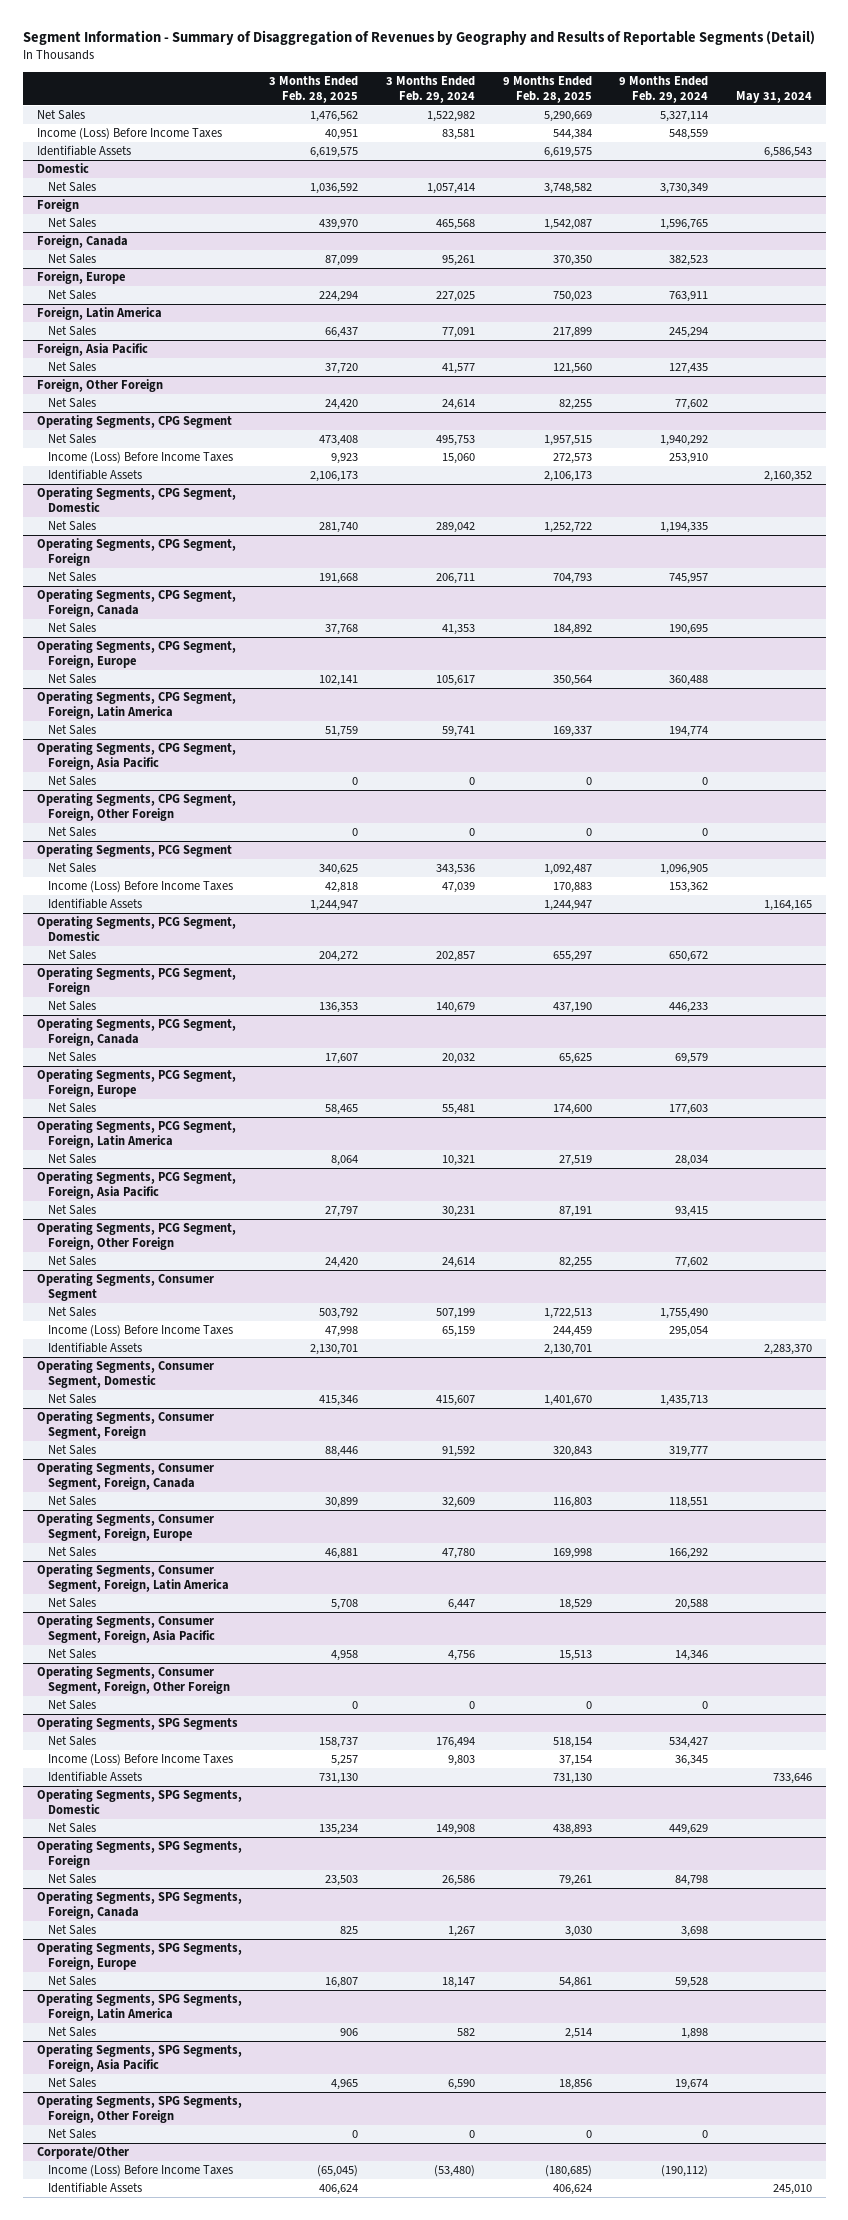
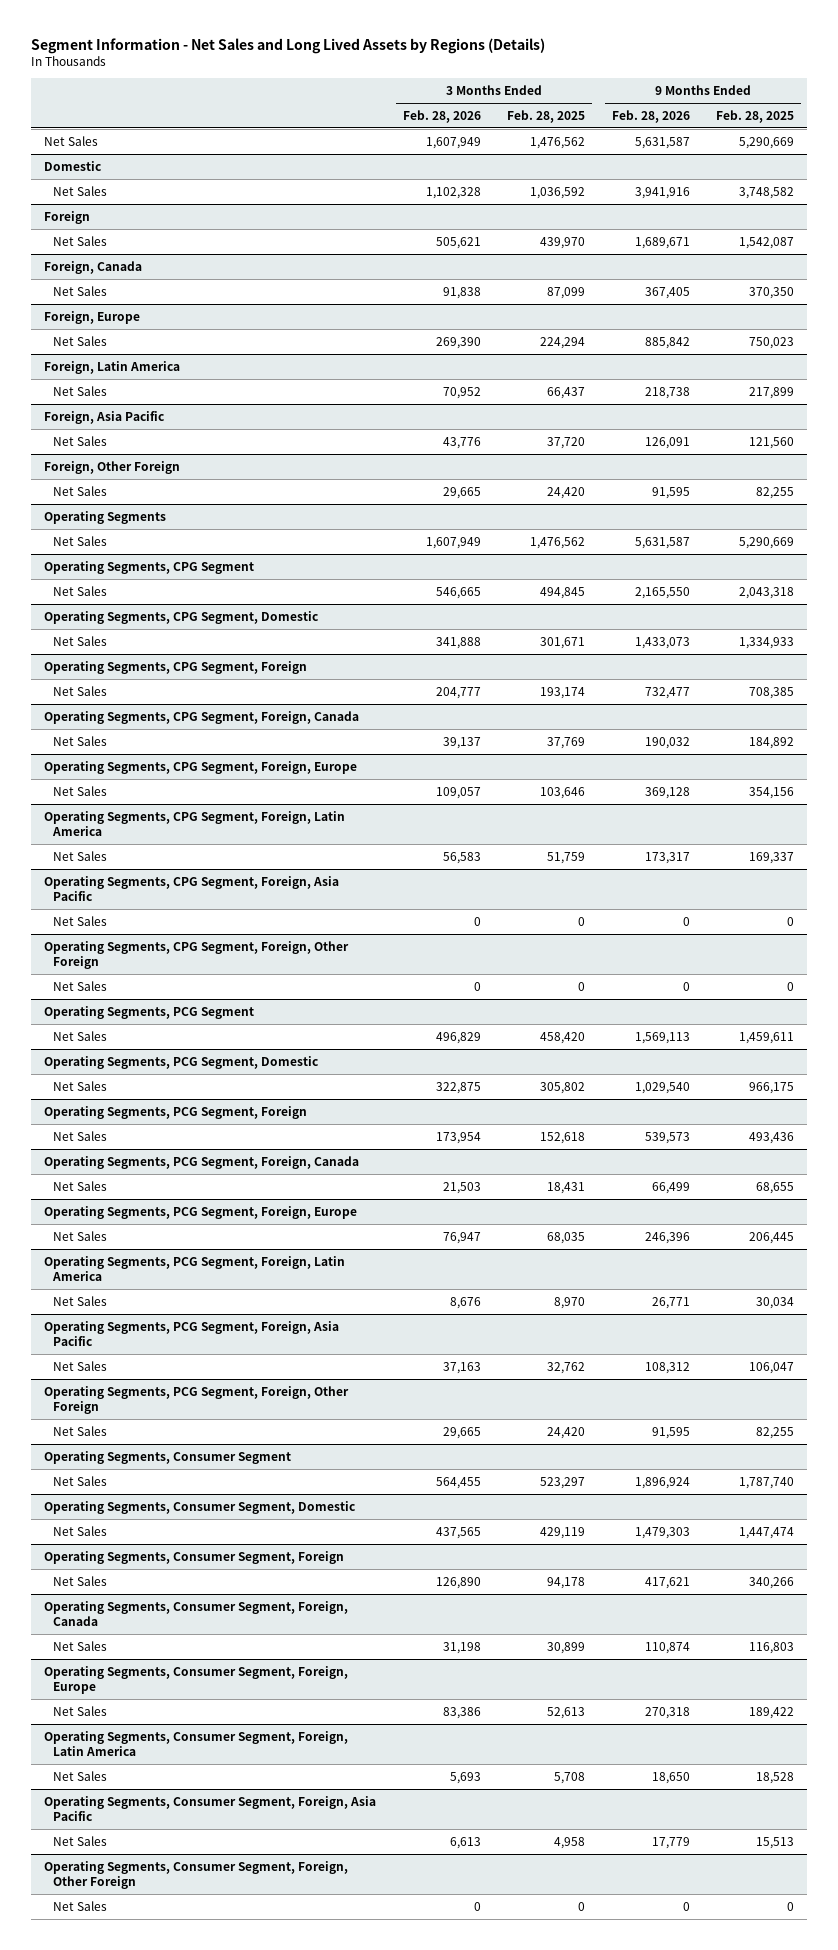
- Segment Information - Summary of Disaggregation of Revenues by Geography and Results of Reportable Segments (Detail)
+ Segment Information - Net Sales and Long Lived Assets by Regions (Details)
- | 3 Months Ended Feb. 28, 2025 | 3 Months Ended Feb. 29, 2024 | 9 Months Ended Feb. 28, 2025 | 9 Months Ended Feb. 29, 2024 | May 31, 2024
+ | 3 Months Ended Feb. 28, 2026 | 3 Months Ended Feb. 28, 2025 | 9 Months Ended Feb. 28, 2026 | 9 Months Ended Feb. 28, 2025
- Income (Loss) Before Income Taxes | 40,951 | 83,581 | 544,384 | 548,559 |
- Identifiable Assets | 6,619,575 | | 6,619,575 | | 6,586,543
+ Operating Segments
+ Net Sales | 1,607,949 | 1,476,562 | 5,631,587 | 5,290,669
@ Operating Segments, CPG Segment
- Net Sales | 473,408 | 495,753 | 1,957,515 | 1,940,292 |
- Income (Loss) Before Income Taxes | 9,923 | 15,060 | 272,573 | 253,910 |
- Identifiable Assets | 2,106,173 | | 2,106,173 | | 2,160,352
+ Net Sales | 546,665 | 494,845 | 2,165,550 | 2,043,318
@ Operating Segments, CPG Segment, Domestic
- Net Sales | 281,740 | 289,042 | 1,252,722 | 1,194,335 |
+ Net Sales | 341,888 | 301,671 | 1,433,073 | 1,334,933
@ Operating Segments, CPG Segment, Foreign
- Net Sales | 191,668 | 206,711 | 704,793 | 745,957 |
+ Net Sales | 204,777 | 193,174 | 732,477 | 708,385
@ Operating Segments, CPG Segment, Foreign, Canada
- Net Sales | 37,768 | 41,353 | 184,892 | 190,695 |
+ Net Sales | 39,137 | 37,769 | 190,032 | 184,892
@ Operating Segments, CPG Segment, Foreign, Europe
- Net Sales | 102,141 | 105,617 | 350,564 | 360,488 |
+ Net Sales | 109,057 | 103,646 | 369,128 | 354,156
@ Operating Segments, PCG Segment
- Net Sales | 340,625 | 343,536 | 1,092,487 | 1,096,905 |
- Income (Loss) Before Income Taxes | 42,818 | 47,039 | 170,883 | 153,362 |
- Identifiable Assets | 1,244,947 | | 1,244,947 | | 1,164,165
+ Net Sales | 496,829 | 458,420 | 1,569,113 | 1,459,611
@ Operating Segments, PCG Segment, Domestic
- Net Sales | 204,272 | 202,857 | 655,297 | 650,672 |
+ Net Sales | 322,875 | 305,802 | 1,029,540 | 966,175
@ Operating Segments, PCG Segment, Foreign
- Net Sales | 136,353 | 140,679 | 437,190 | 446,233 |
+ Net Sales | 173,954 | 152,618 | 539,573 | 493,436
@ Operating Segments, PCG Segment, Foreign, Canada
- Net Sales | 17,607 | 20,032 | 65,625 | 69,579 |
+ Net Sales | 21,503 | 18,431 | 66,499 | 68,655
@ Operating Segments, PCG Segment, Foreign, Europe
- Net Sales | 58,465 | 55,481 | 174,600 | 177,603 |
+ Net Sales | 76,947 | 68,035 | 246,396 | 206,445
@ Operating Segments, PCG Segment, Foreign, Latin America
- Net Sales | 8,064 | 10,321 | 27,519 | 28,034 |
+ Net Sales | 8,676 | 8,970 | 26,771 | 30,034
@ Operating Segments, PCG Segment, Foreign, Asia Pacific
- Net Sales | 27,797 | 30,231 | 87,191 | 93,415 |
+ Net Sales | 37,163 | 32,762 | 108,312 | 106,047
@ Operating Segments, Consumer Segment
- Net Sales | 503,792 | 507,199 | 1,722,513 | 1,755,490 |
- Income (Loss) Before Income Taxes | 47,998 | 65,159 | 244,459 | 295,054 |
- Identifiable Assets | 2,130,701 | | 2,130,701 | | 2,283,370
+ Net Sales | 564,455 | 523,297 | 1,896,924 | 1,787,740
@ Operating Segments, Consumer Segment, Domestic
- Net Sales | 415,346 | 415,607 | 1,401,670 | 1,435,713 |
+ Net Sales | 437,565 | 429,119 | 1,479,303 | 1,447,474
@ Operating Segments, Consumer Segment, Foreign
- Net Sales | 88,446 | 91,592 | 320,843 | 319,777 |
+ Net Sales | 126,890 | 94,178 | 417,621 | 340,266
@ Operating Segments, Consumer Segment, Foreign, Europe
- Net Sales | 46,881 | 47,780 | 169,998 | 166,292 |
+ Net Sales | 83,386 | 52,613 | 270,318 | 189,422
@ Operating Segments, Consumer Segment, Foreign, Latin America
- Net Sales | 5,708 | 6,447 | 18,529 | 20,588 |
+ Net Sales | 5,693 | 5,708 | 18,650 | 18,528
- Operating Segments, SPG Segments
- Net Sales | 158,737 | 176,494 | 518,154 | 534,427 |
- Income (Loss) Before Income Taxes | 5,257 | 9,803 | 37,154 | 36,345 |
- Identifiable Assets | 731,130 | | 731,130 | | 733,646
- Operating Segments, SPG Segments, Domestic
- Net Sales | 135,234 | 149,908 | 438,893 | 449,629 |
- Operating Segments, SPG Segments, Foreign
- Net Sales | 23,503 | 26,586 | 79,261 | 84,798 |
- Operating Segments, SPG Segments, Foreign, Canada
- Net Sales | 825 | 1,267 | 3,030 | 3,698 |
- Operating Segments, SPG Segments, Foreign, Europe
- Net Sales | 16,807 | 18,147 | 54,861 | 59,528 |
- Operating Segments, SPG Segments, Foreign, Latin America
- Net Sales | 906 | 582 | 2,514 | 1,898 |
- Operating Segments, SPG Segments, Foreign, Asia Pacific
- Net Sales | 4,965 | 6,590 | 18,856 | 19,674 |
- Operating Segments, SPG Segments, Foreign, Other Foreign
- Net Sales | 0 | 0 | 0 | 0 |
- Corporate/Other
- Income (Loss) Before Income Taxes | (65,045) | (53,480) | (180,685) | (190,112) |
- Identifiable Assets | 406,624 | | 406,624 | | 245,010

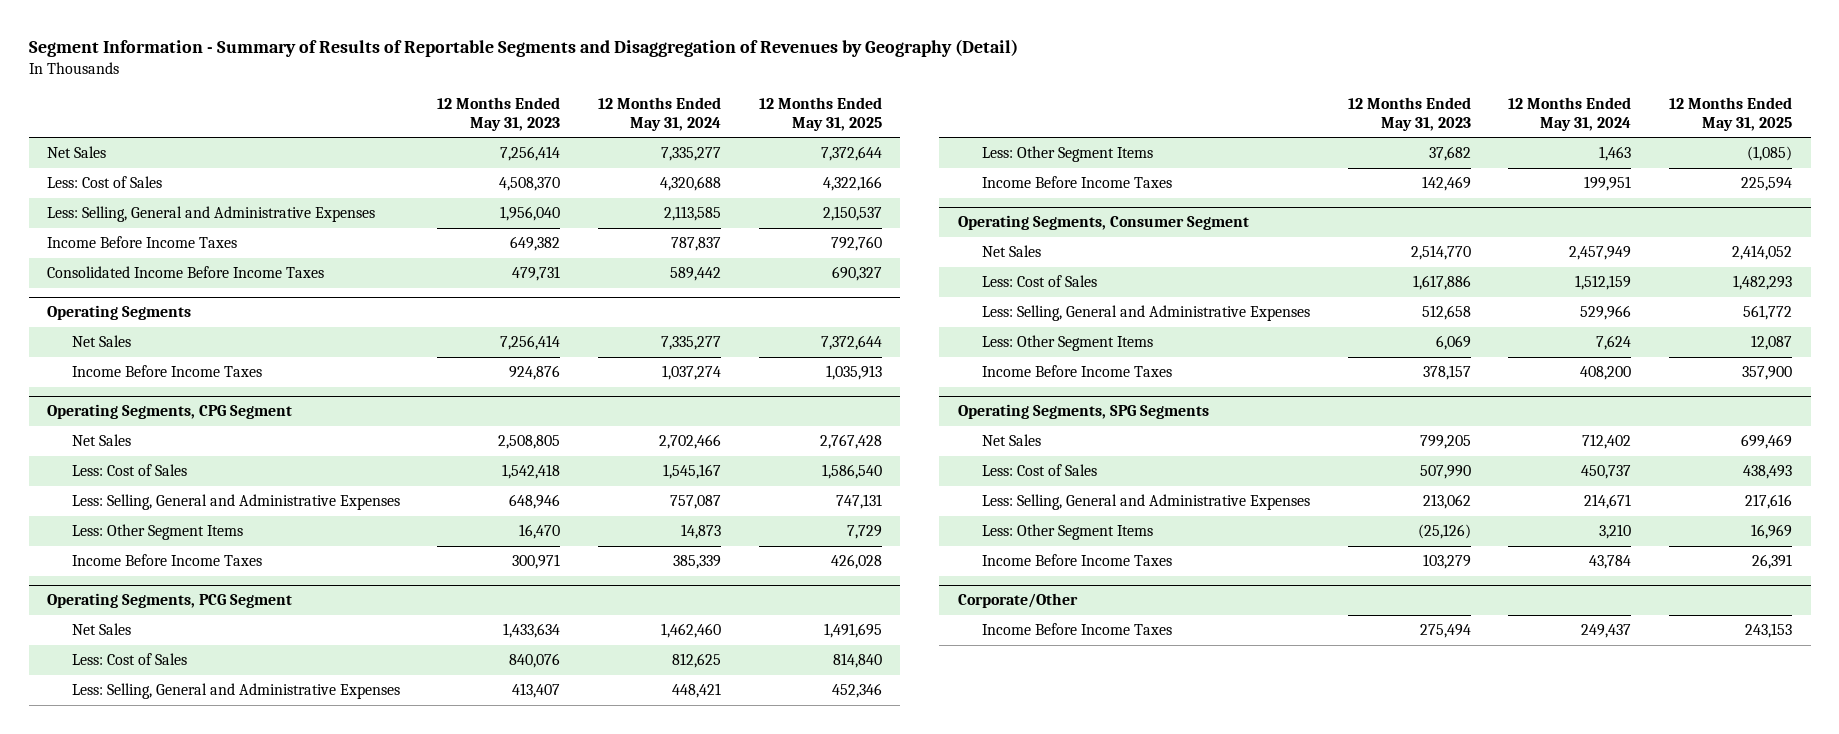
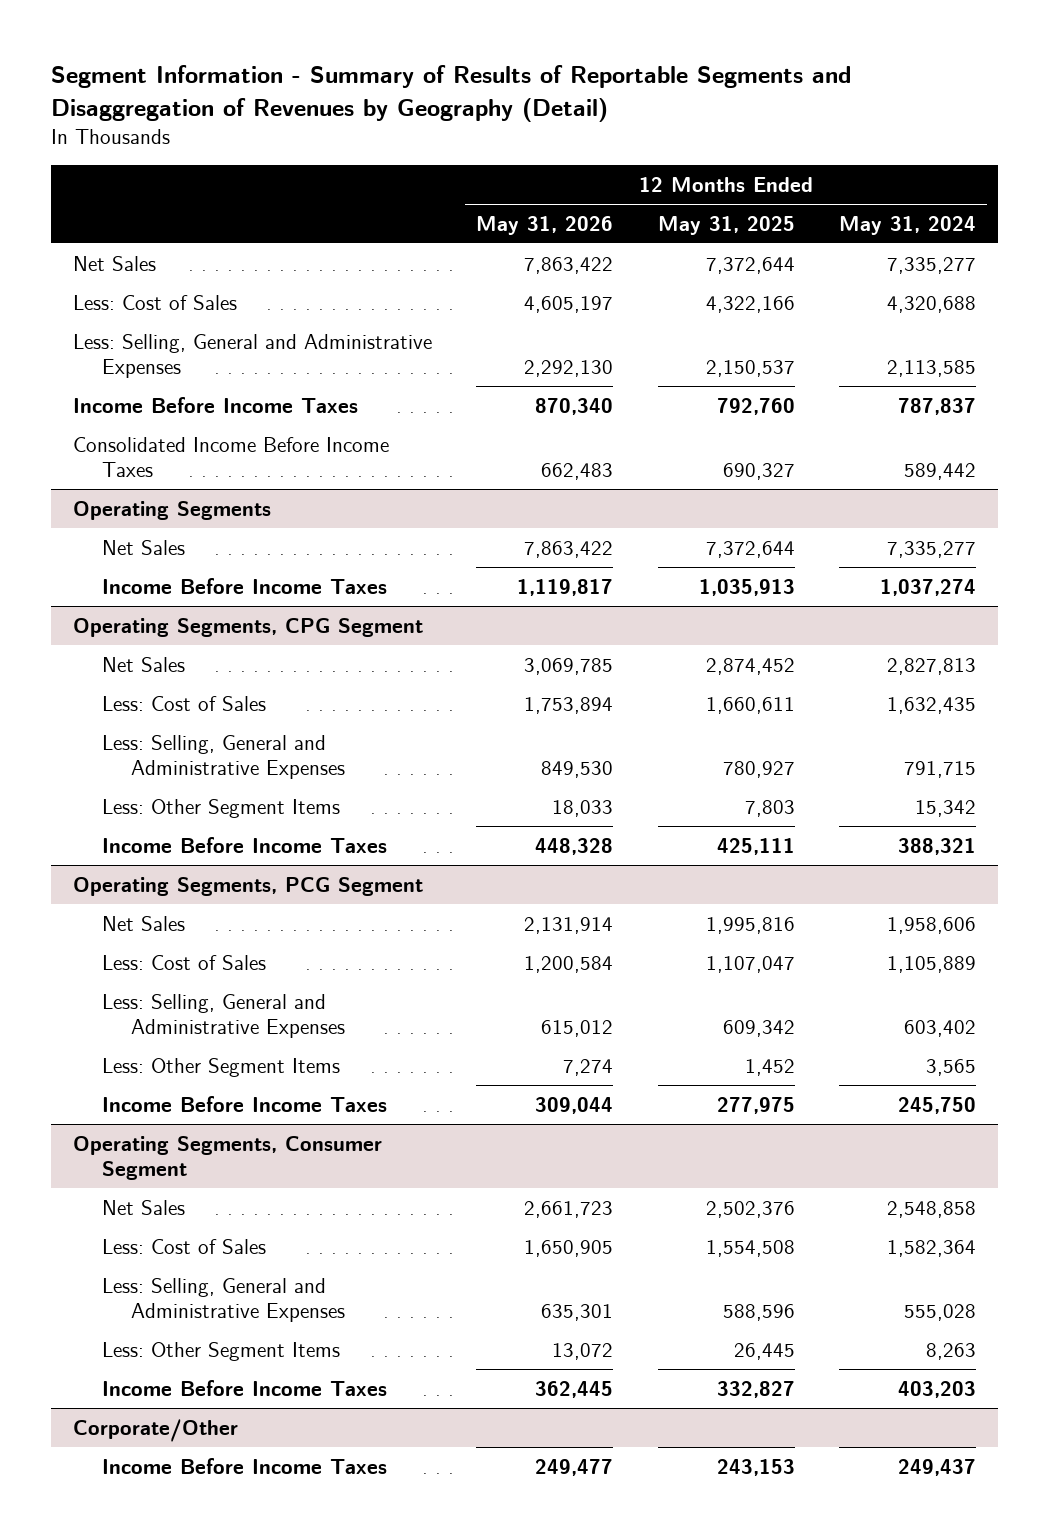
- | 12 Months Ended May 31, 2023 | 12 Months Ended May 31, 2024 | 12 Months Ended May 31, 2025
+ | 12 Months Ended May 31, 2026 | 12 Months Ended May 31, 2025 | 12 Months Ended May 31, 2024
@ Operating Segments, CPG Segment
- Net Sales | 2,508,805 | 2,702,466 | 2,767,428
- Less: Cost of Sales | 1,542,418 | 1,545,167 | 1,586,540
- Less: Selling, General and Administrative Expenses | 648,946 | 757,087 | 747,131
- Less: Other Segment Items | 16,470 | 14,873 | 7,729
- Income Before Income Taxes | 300,971 | 385,339 | 426,028
+ Net Sales | 3,069,785 | 2,874,452 | 2,827,813
+ Less: Cost of Sales | 1,753,894 | 1,660,611 | 1,632,435
+ Less: Selling, General and Administrative Expenses | 849,530 | 780,927 | 791,715
+ Less: Other Segment Items | 18,033 | 7,803 | 15,342
+ Income Before Income Taxes | 448,328 | 425,111 | 388,321
@ Operating Segments, PCG Segment
- Net Sales | 1,433,634 | 1,462,460 | 1,491,695
- Less: Cost of Sales | 840,076 | 812,625 | 814,840
- Less: Selling, General and Administrative Expenses | 413,407 | 448,421 | 452,346
- Less: Other Segment Items | 37,682 | 1,463 | (1,085)
- Income Before Income Taxes | 142,469 | 199,951 | 225,594
+ Net Sales | 2,131,914 | 1,995,816 | 1,958,606
+ Less: Cost of Sales | 1,200,584 | 1,107,047 | 1,105,889
+ Less: Selling, General and Administrative Expenses | 615,012 | 609,342 | 603,402
+ Less: Other Segment Items | 7,274 | 1,452 | 3,565
+ Income Before Income Taxes | 309,044 | 277,975 | 245,750
@ Operating Segments, Consumer Segment
- Net Sales | 2,514,770 | 2,457,949 | 2,414,052
- Less: Cost of Sales | 1,617,886 | 1,512,159 | 1,482,293
- Less: Selling, General and Administrative Expenses | 512,658 | 529,966 | 561,772
- Less: Other Segment Items | 6,069 | 7,624 | 12,087
- Income Before Income Taxes | 378,157 | 408,200 | 357,900
- Operating Segments, SPG Segments
- Net Sales | 799,205 | 712,402 | 699,469
- Less: Cost of Sales | 507,990 | 450,737 | 438,493
- Less: Selling, General and Administrative Expenses | 213,062 | 214,671 | 217,616
- Less: Other Segment Items | (25,126) | 3,210 | 16,969
- Income Before Income Taxes | 103,279 | 43,784 | 26,391
@ Operating Segments, Consumer Segment
+ Net Sales | 2,661,723 | 2,502,376 | 2,548,858
+ Less: Cost of Sales | 1,650,905 | 1,554,508 | 1,582,364
+ Less: Selling, General and Administrative Expenses | 635,301 | 588,596 | 555,028
+ Less: Other Segment Items | 13,072 | 26,445 | 8,263
+ Income Before Income Taxes | 362,445 | 332,827 | 403,203

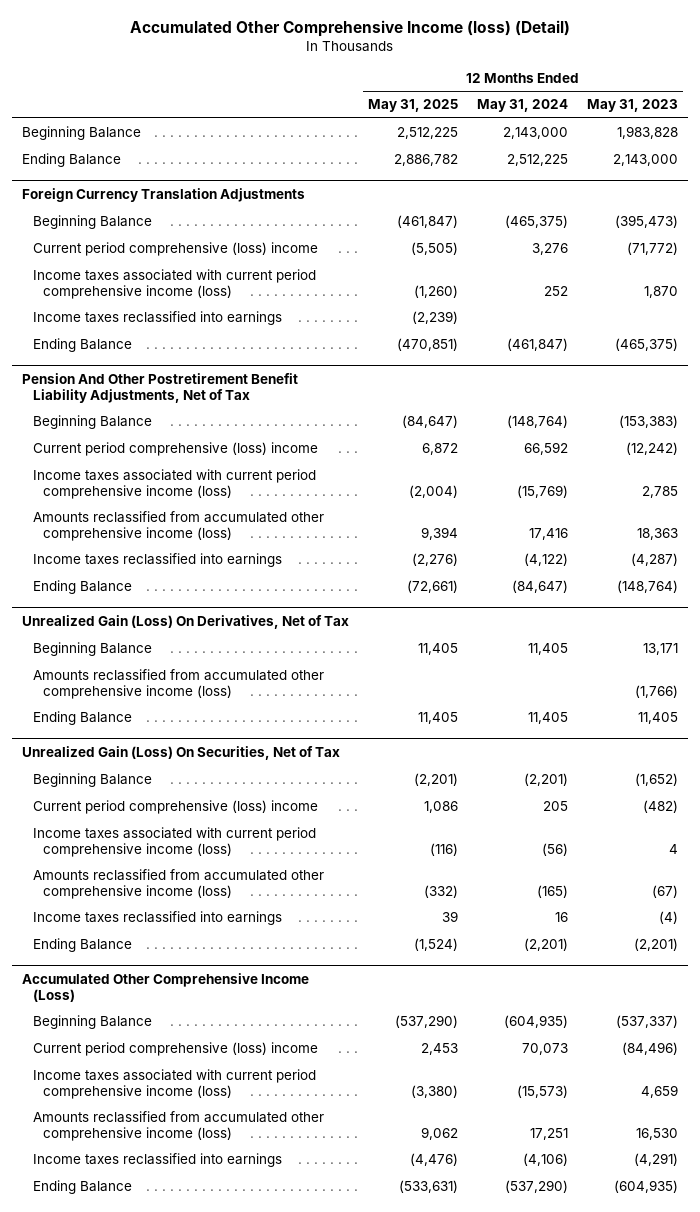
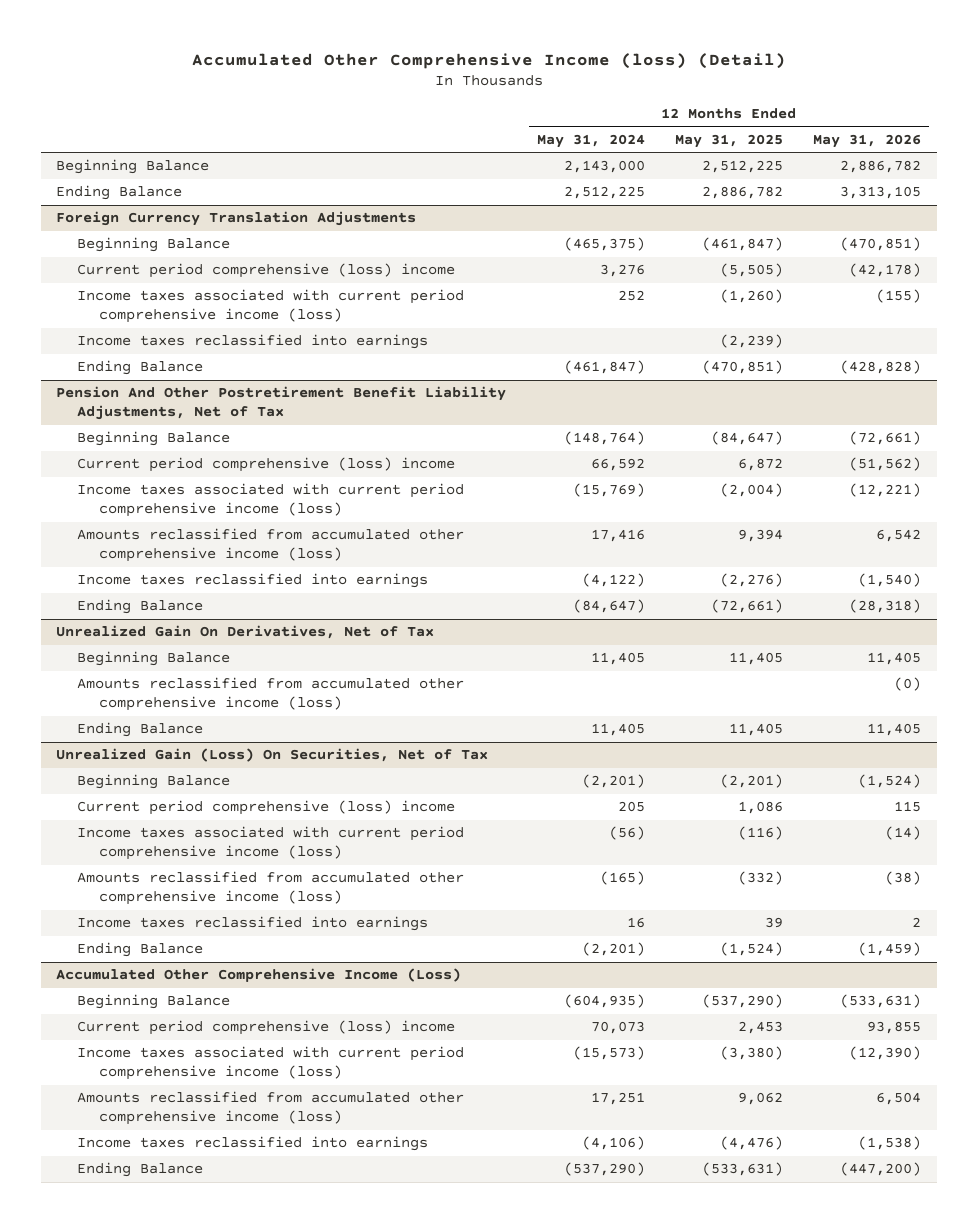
- | 12 Months Ended May 31, 2025 | 12 Months Ended May 31, 2024 | 12 Months Ended May 31, 2023
+ | 12 Months Ended May 31, 2024 | 12 Months Ended May 31, 2025 | 12 Months Ended May 31, 2026
- Unrealized Gain (Loss) On Derivatives, Net of Tax
+ Unrealized Gain On Derivatives, Net of Tax

